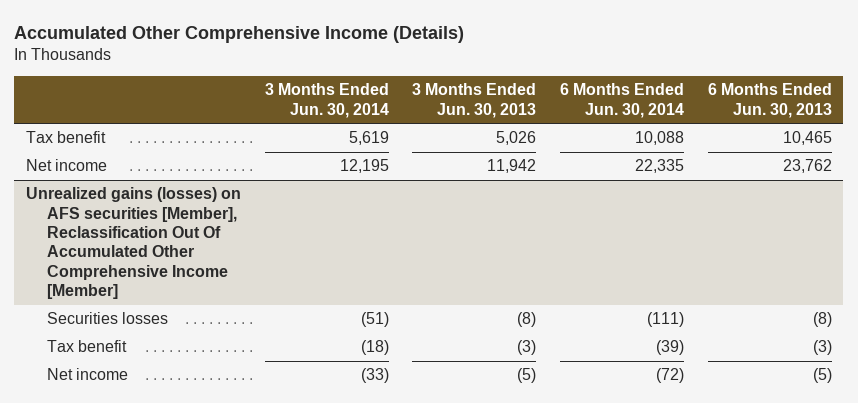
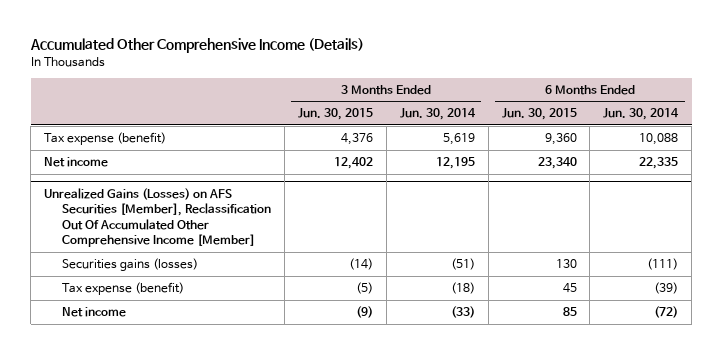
- | 3 Months Ended Jun. 30, 2014 | 3 Months Ended Jun. 30, 2013 | 6 Months Ended Jun. 30, 2014 | 6 Months Ended Jun. 30, 2013
+ | 3 Months Ended Jun. 30, 2015 | 3 Months Ended Jun. 30, 2014 | 6 Months Ended Jun. 30, 2015 | 6 Months Ended Jun. 30, 2014
- Tax benefit | 5,619 | 5,026 | 10,088 | 10,465
+ Tax expense (benefit) | 4,376 | 5,619 | 9,360 | 10,088
- Unrealized gains (losses) on AFS securities [Member], Reclassification Out Of Accumulated Other Comprehensive Income [Member]
- Securities losses | (51) | (8) | (111) | (8)
- Tax benefit | (18) | (3) | (39) | (3)
+ Unrealized Gains (Losses) on AFS Securities [Member], Reclassification Out Of Accumulated Other Comprehensive Income [Member]
+ Securities gains (losses) | (14) | (51) | 130 | (111)
+ Tax expense (benefit) | (5) | (18) | 45 | (39)

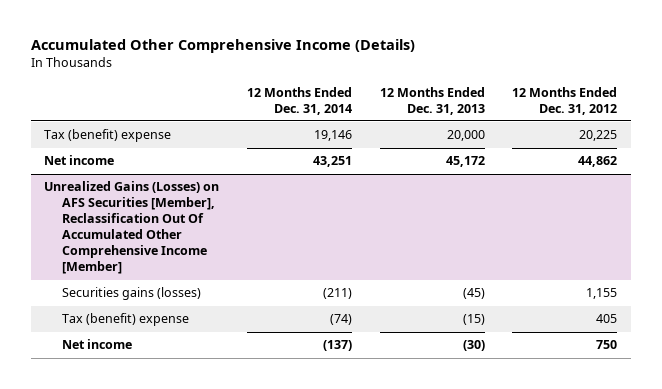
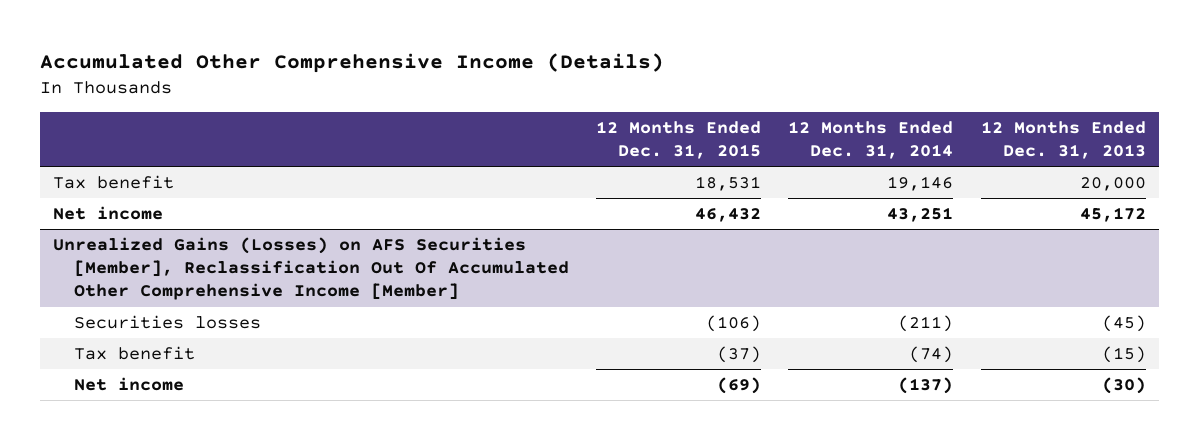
- | 12 Months Ended Dec. 31, 2014 | 12 Months Ended Dec. 31, 2013 | 12 Months Ended Dec. 31, 2012
+ | 12 Months Ended Dec. 31, 2015 | 12 Months Ended Dec. 31, 2014 | 12 Months Ended Dec. 31, 2013
- Tax (benefit) expense | 19,146 | 20,000 | 20,225
+ Tax benefit | 18,531 | 19,146 | 20,000
@ Unrealized Gains (Losses) on AFS Securities [Member], Reclassification Out Of Accumulated Other Comprehensive Income [Member]
- Securities gains (losses) | (211) | (45) | 1,155
- Tax (benefit) expense | (74) | (15) | 405
+ Securities losses | (106) | (211) | (45)
+ Tax benefit | (37) | (74) | (15)

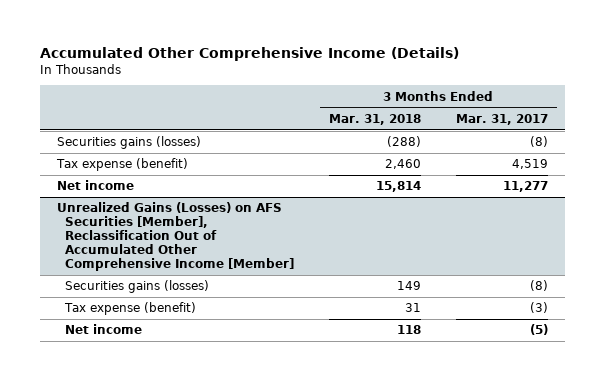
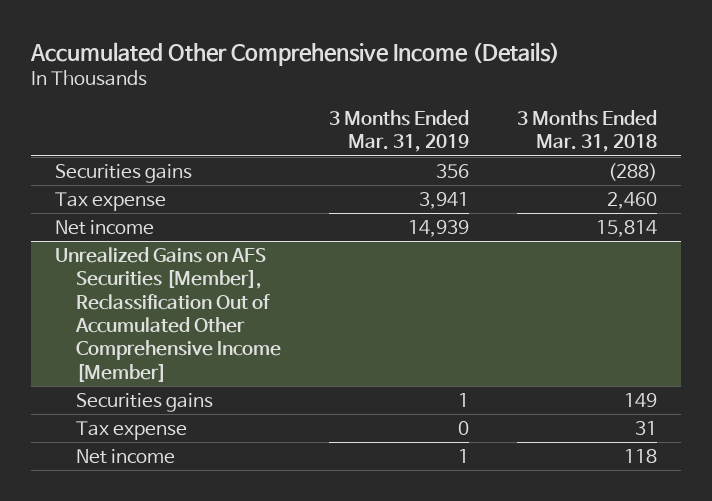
- | 3 Months Ended Mar. 31, 2018 | 3 Months Ended Mar. 31, 2017
+ | 3 Months Ended Mar. 31, 2019 | 3 Months Ended Mar. 31, 2018
- Securities gains (losses) | (288) | (8)
- Tax expense (benefit) | 2,460 | 4,519
+ Securities gains | 356 | (288)
+ Tax expense | 3,941 | 2,460
- Unrealized Gains (Losses) on AFS Securities [Member], Reclassification Out of Accumulated Other Comprehensive Income [Member]
- Securities gains (losses) | 149 | (8)
- Tax expense (benefit) | 31 | (3)
+ Unrealized Gains on AFS Securities [Member], Reclassification Out of Accumulated Other Comprehensive Income [Member]
+ Securities gains | 1 | 149
+ Tax expense | 0 | 31

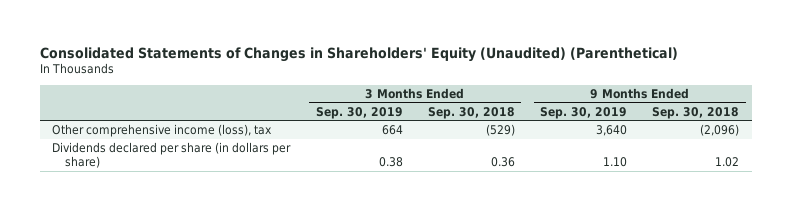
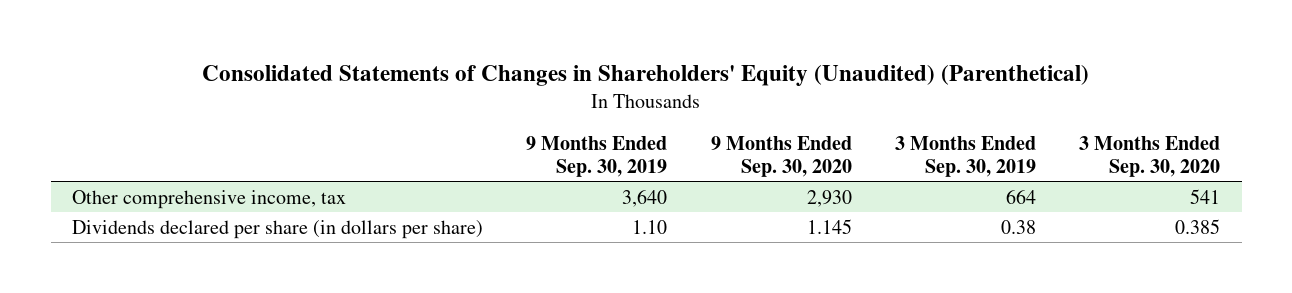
- | 3 Months Ended Sep. 30, 2019 | 3 Months Ended Sep. 30, 2018 | 9 Months Ended Sep. 30, 2019 | 9 Months Ended Sep. 30, 2018
+ | 9 Months Ended Sep. 30, 2019 | 9 Months Ended Sep. 30, 2020 | 3 Months Ended Sep. 30, 2019 | 3 Months Ended Sep. 30, 2020
- Other comprehensive income (loss), tax | 664 | (529) | 3,640 | (2,096)
+ Other comprehensive income, tax | 3,640 | 2,930 | 664 | 541

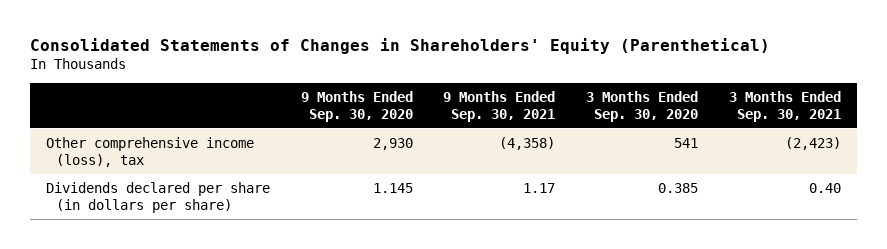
- Consolidated Statements of Changes in Shareholders' Equity (Unaudited) (Parenthetical)
+ Consolidated Statements of Changes in Shareholders' Equity (Parenthetical)
- | 9 Months Ended Sep. 30, 2019 | 9 Months Ended Sep. 30, 2020 | 3 Months Ended Sep. 30, 2019 | 3 Months Ended Sep. 30, 2020
+ | 9 Months Ended Sep. 30, 2020 | 9 Months Ended Sep. 30, 2021 | 3 Months Ended Sep. 30, 2020 | 3 Months Ended Sep. 30, 2021
- Other comprehensive income, tax | 3,640 | 2,930 | 664 | 541
+ Other comprehensive income (loss), tax | 2,930 | (4,358) | 541 | (2,423)

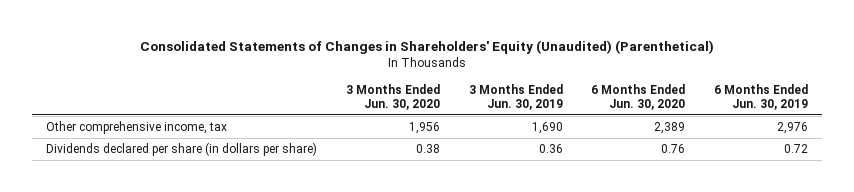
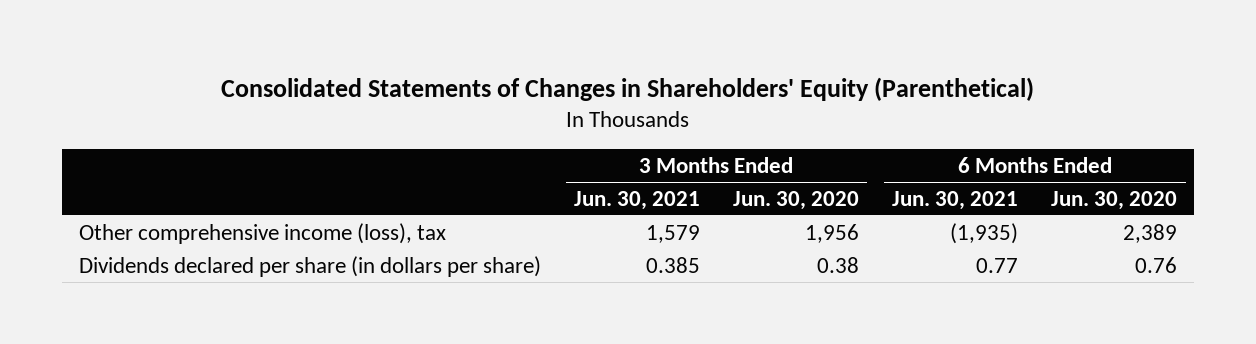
- Consolidated Statements of Changes in Shareholders' Equity (Unaudited) (Parenthetical)
+ Consolidated Statements of Changes in Shareholders' Equity (Parenthetical)
- | 3 Months Ended Jun. 30, 2020 | 3 Months Ended Jun. 30, 2019 | 6 Months Ended Jun. 30, 2020 | 6 Months Ended Jun. 30, 2019
+ | 3 Months Ended Jun. 30, 2021 | 3 Months Ended Jun. 30, 2020 | 6 Months Ended Jun. 30, 2021 | 6 Months Ended Jun. 30, 2020
- Other comprehensive income, tax | 1,956 | 1,690 | 2,389 | 2,976
+ Other comprehensive income (loss), tax | 1,579 | 1,956 | (1,935) | 2,389

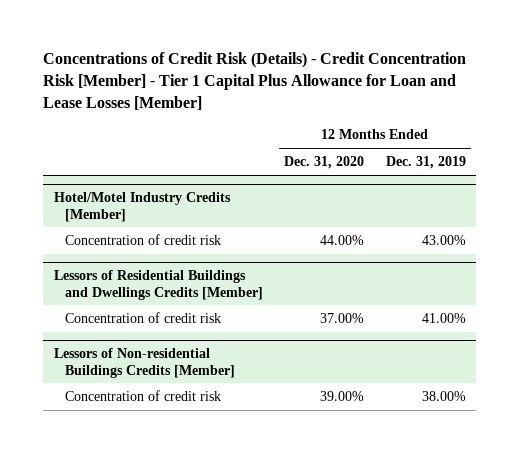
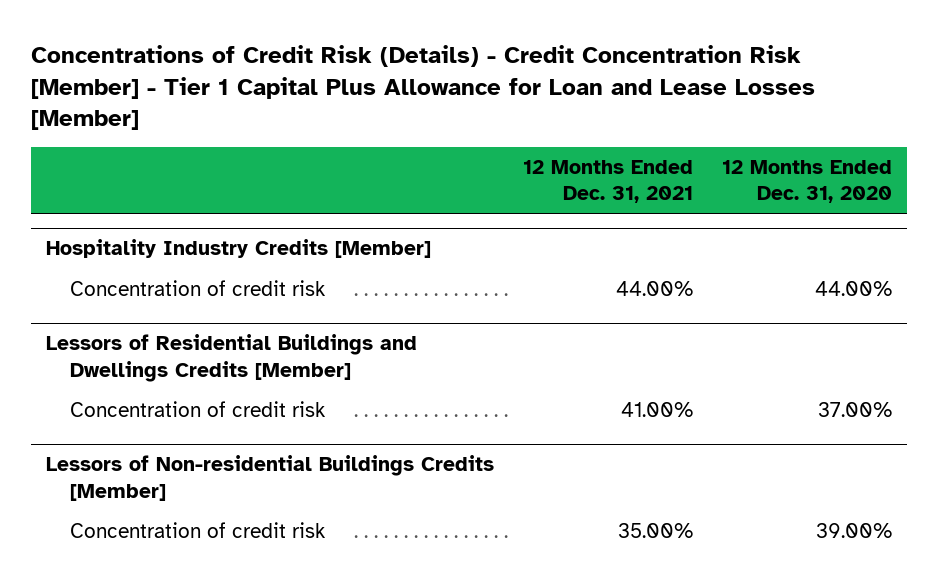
- | 12 Months Ended Dec. 31, 2020 | 12 Months Ended Dec. 31, 2019
+ | 12 Months Ended Dec. 31, 2021 | 12 Months Ended Dec. 31, 2020
- Hotel/Motel Industry Credits [Member]
+ Hospitality Industry Credits [Member]

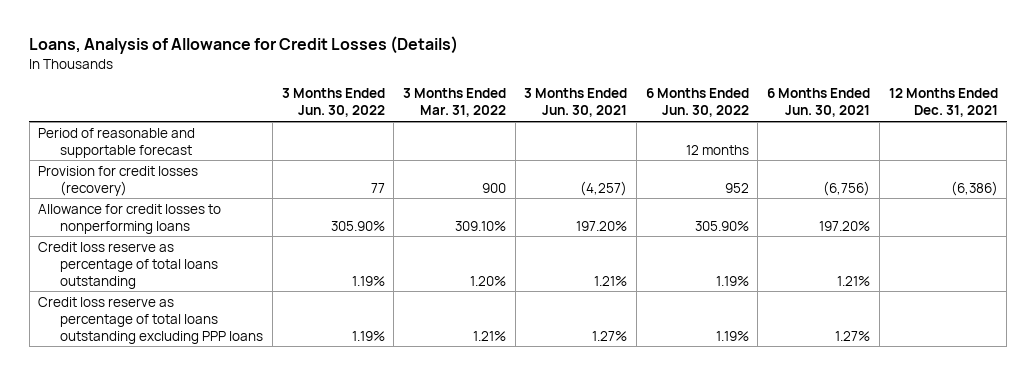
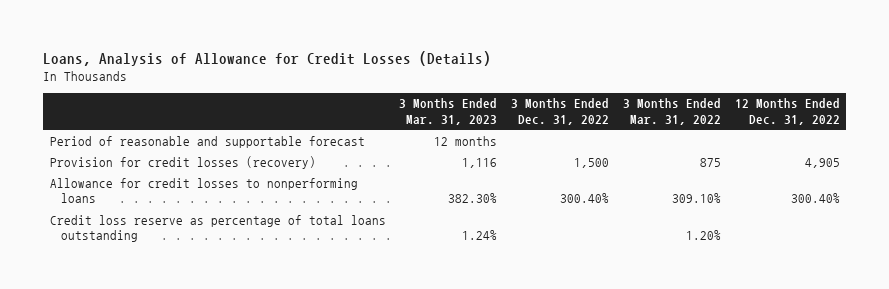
- | 3 Months Ended Jun. 30, 2022 | 3 Months Ended Mar. 31, 2022 | 3 Months Ended Jun. 30, 2021 | 6 Months Ended Jun. 30, 2022 | 6 Months Ended Jun. 30, 2021 | 12 Months Ended Dec. 31, 2021
+ | 3 Months Ended Mar. 31, 2023 | 3 Months Ended Dec. 31, 2022 | 3 Months Ended Mar. 31, 2022 | 12 Months Ended Dec. 31, 2022
- Provision for credit losses (recovery) | 77 | 900 | (4,257) | 952 | (6,756) | (6,386)
+ Provision for credit losses (recovery) | 1,116 | 1,500 | 875 | 4,905
- Credit loss reserve as percentage of total loans outstanding excluding PPP loans | 1.19% | 1.21% | 1.27% | 1.19% | 1.27% |

